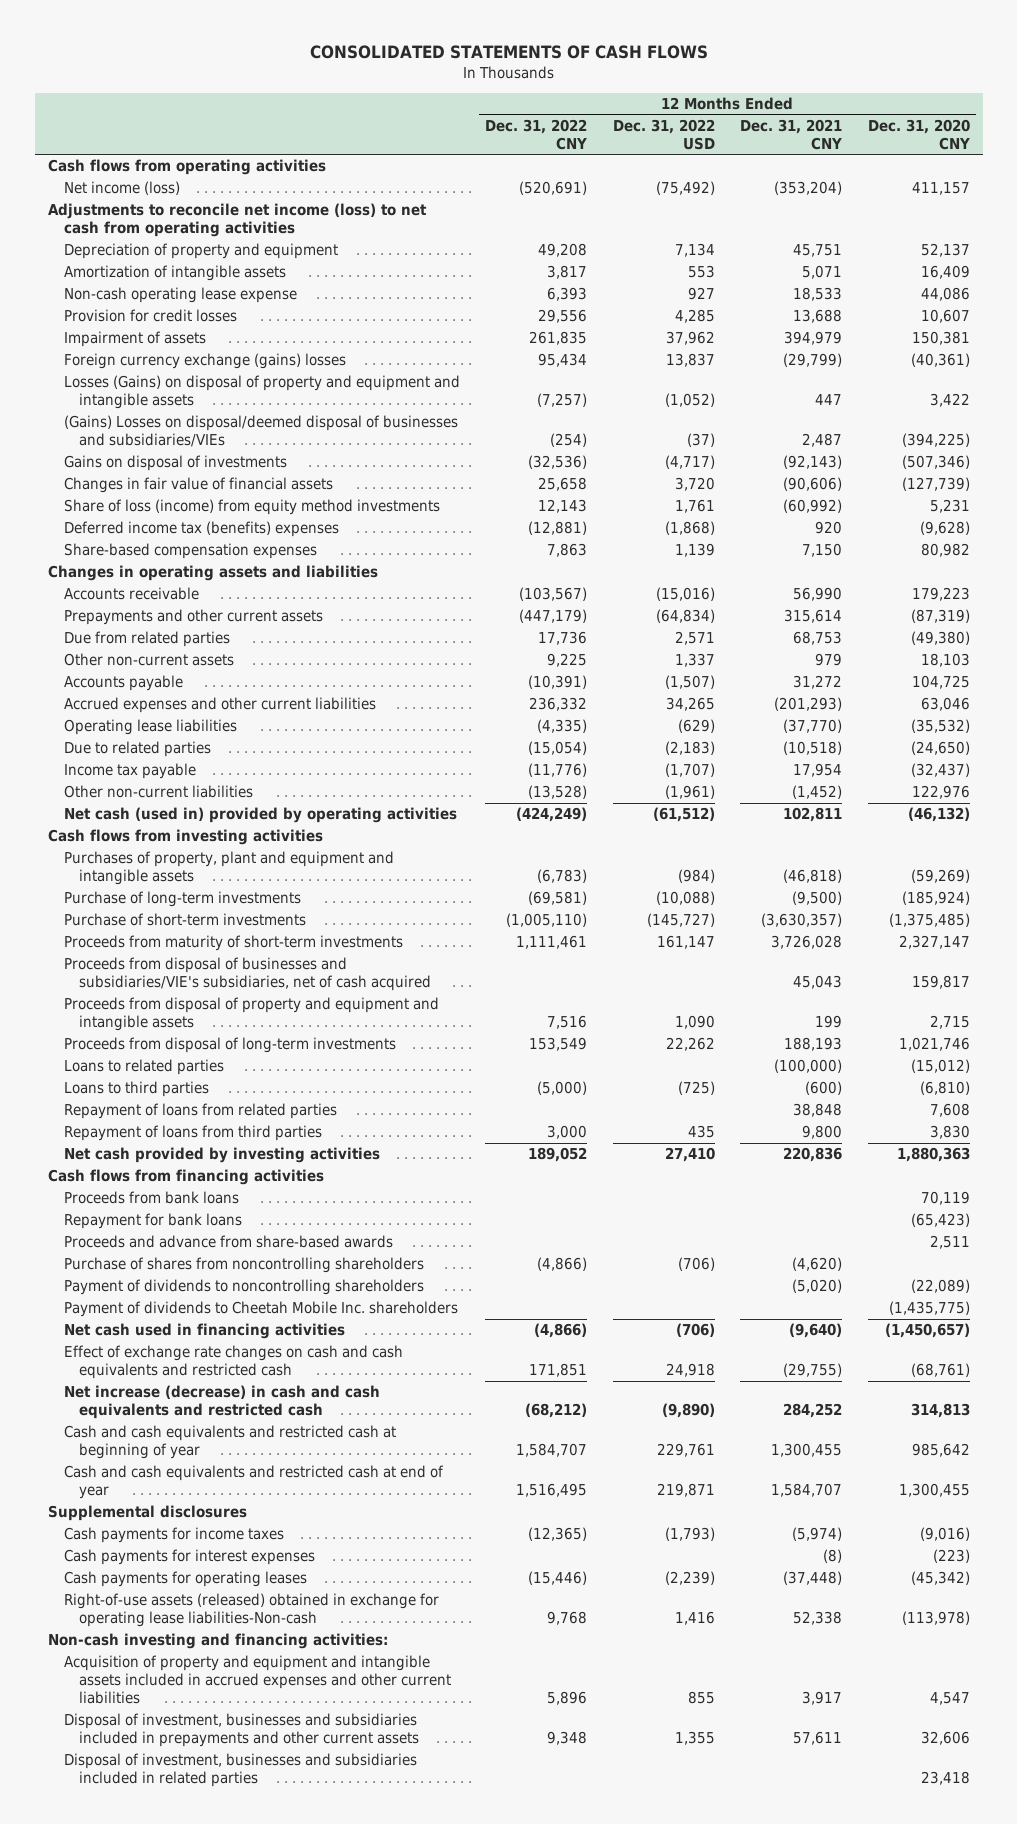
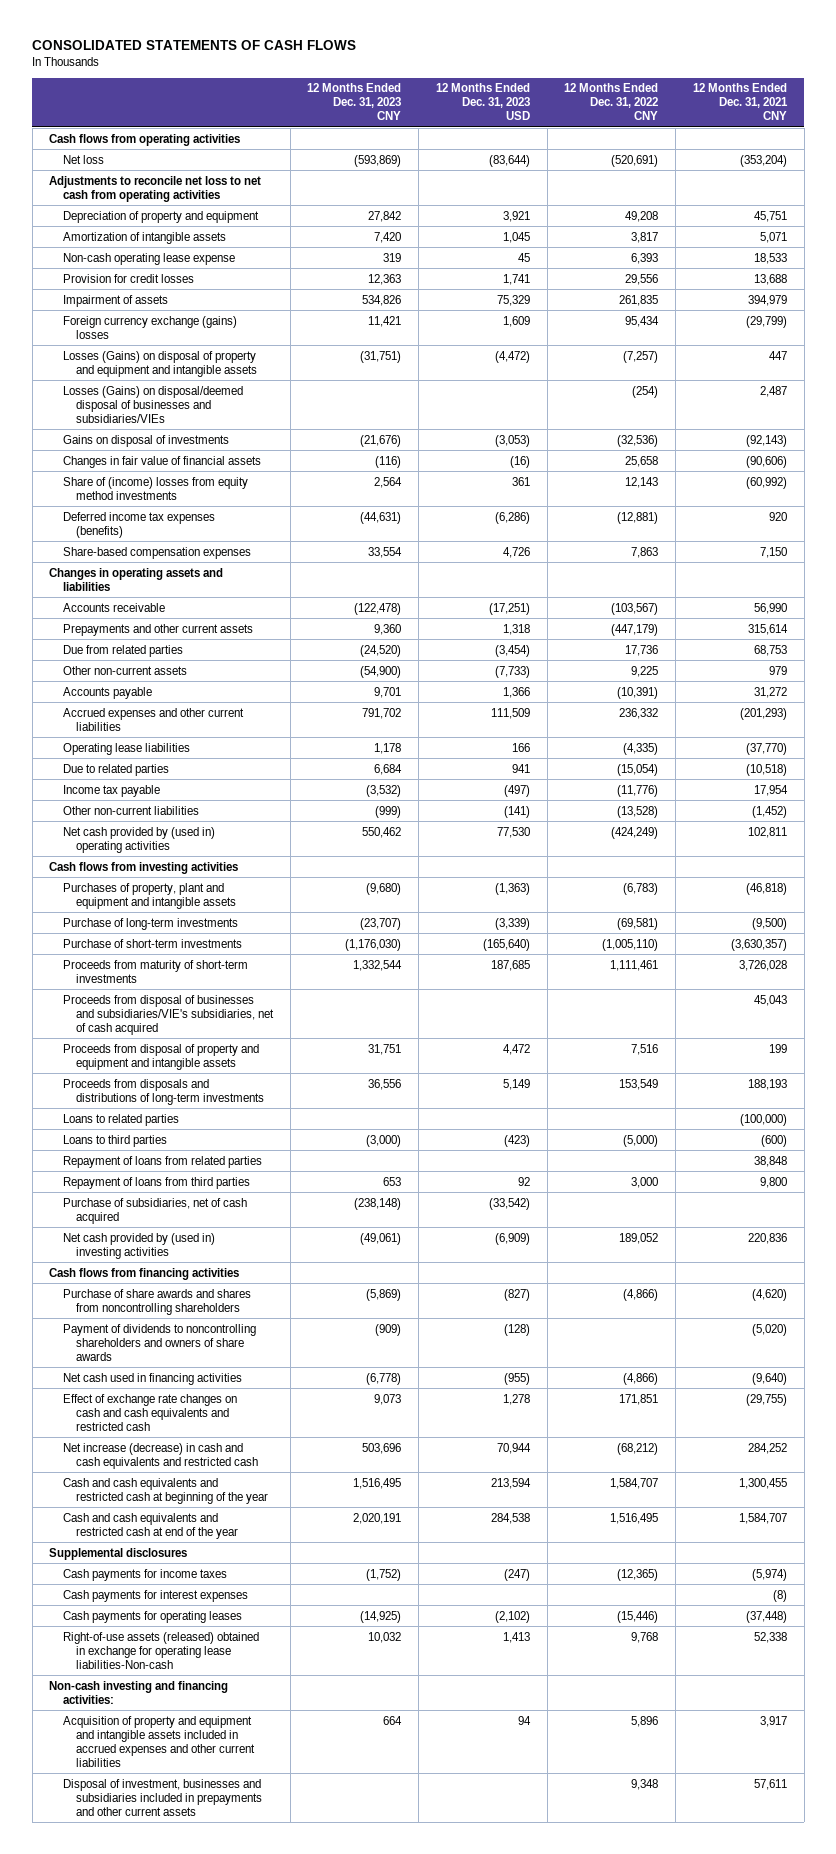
- | 12 Months Ended Dec. 31, 2022 CNY | 12 Months Ended Dec. 31, 2022 USD | 12 Months Ended Dec. 31, 2021 CNY | 12 Months Ended Dec. 31, 2020 CNY
+ | 12 Months Ended Dec. 31, 2023 CNY | 12 Months Ended Dec. 31, 2023 USD | 12 Months Ended Dec. 31, 2022 CNY | 12 Months Ended Dec. 31, 2021 CNY
- Net income (loss) | (520,691) | (75,492) | (353,204) | 411,157
- Adjustments to reconcile net income (loss) to net cash from operating activities
+ Net loss | (593,869) | (83,644) | (520,691) | (353,204)
+ Adjustments to reconcile net loss to net cash from operating activities
- (Gains) Losses on disposal/deemed disposal of businesses and subsidiaries/VIEs | (254) | (37) | 2,487 | (394,225)
+ Losses (Gains) on disposal/deemed disposal of businesses and subsidiaries/VIEs | | | (254) | 2,487
- Share of loss (income) from equity method investments | 12,143 | 1,761 | (60,992) | 5,231
- Deferred income tax (benefits) expenses | (12,881) | (1,868) | 920 | (9,628)
+ Share of (income) losses from equity method investments | 2,564 | 361 | 12,143 | (60,992)
+ Deferred income tax expenses (benefits) | (44,631) | (6,286) | (12,881) | 920
- Net cash (used in) provided by operating activities | (424,249) | (61,512) | 102,811 | (46,132)
+ Net cash provided by (used in) operating activities | 550,462 | 77,530 | (424,249) | 102,811
- Proceeds from disposal of long-term investments | 153,549 | 22,262 | 188,193 | 1,021,746
+ Proceeds from disposals and distributions of long-term investments | 36,556 | 5,149 | 153,549 | 188,193
- Net cash provided by investing activities | 189,052 | 27,410 | 220,836 | 1,880,363
+ Purchase of subsidiaries, net of cash acquired | (238,148) | (33,542) | |
+ Net cash provided by (used in) investing activities | (49,061) | (6,909) | 189,052 | 220,836
- Proceeds from bank loans | | | | 70,119
- Repayment for bank loans | | | | (65,423)
- Proceeds and advance from share-based awards | | | | 2,511
- Purchase of shares from noncontrolling shareholders | (4,866) | (706) | (4,620) |
- Payment of dividends to noncontrolling shareholders | | | (5,020) | (22,089)
- Payment of dividends to Cheetah Mobile Inc. shareholders | | | | (1,435,775)
+ Purchase of share awards and shares from noncontrolling shareholders | (5,869) | (827) | (4,866) | (4,620)
+ Payment of dividends to noncontrolling shareholders and owners of share awards | (909) | (128) | | (5,020)
- Cash and cash equivalents and restricted cash at beginning of year | 1,584,707 | 229,761 | 1,300,455 | 985,642
- Cash and cash equivalents and restricted cash at end of year | 1,516,495 | 219,871 | 1,584,707 | 1,300,455
+ Cash and cash equivalents and restricted cash at beginning of the year | 1,516,495 | 213,594 | 1,584,707 | 1,300,455
+ Cash and cash equivalents and restricted cash at end of the year | 2,020,191 | 284,538 | 1,516,495 | 1,584,707
- Disposal of investment, businesses and subsidiaries included in related parties | | | | 23,418

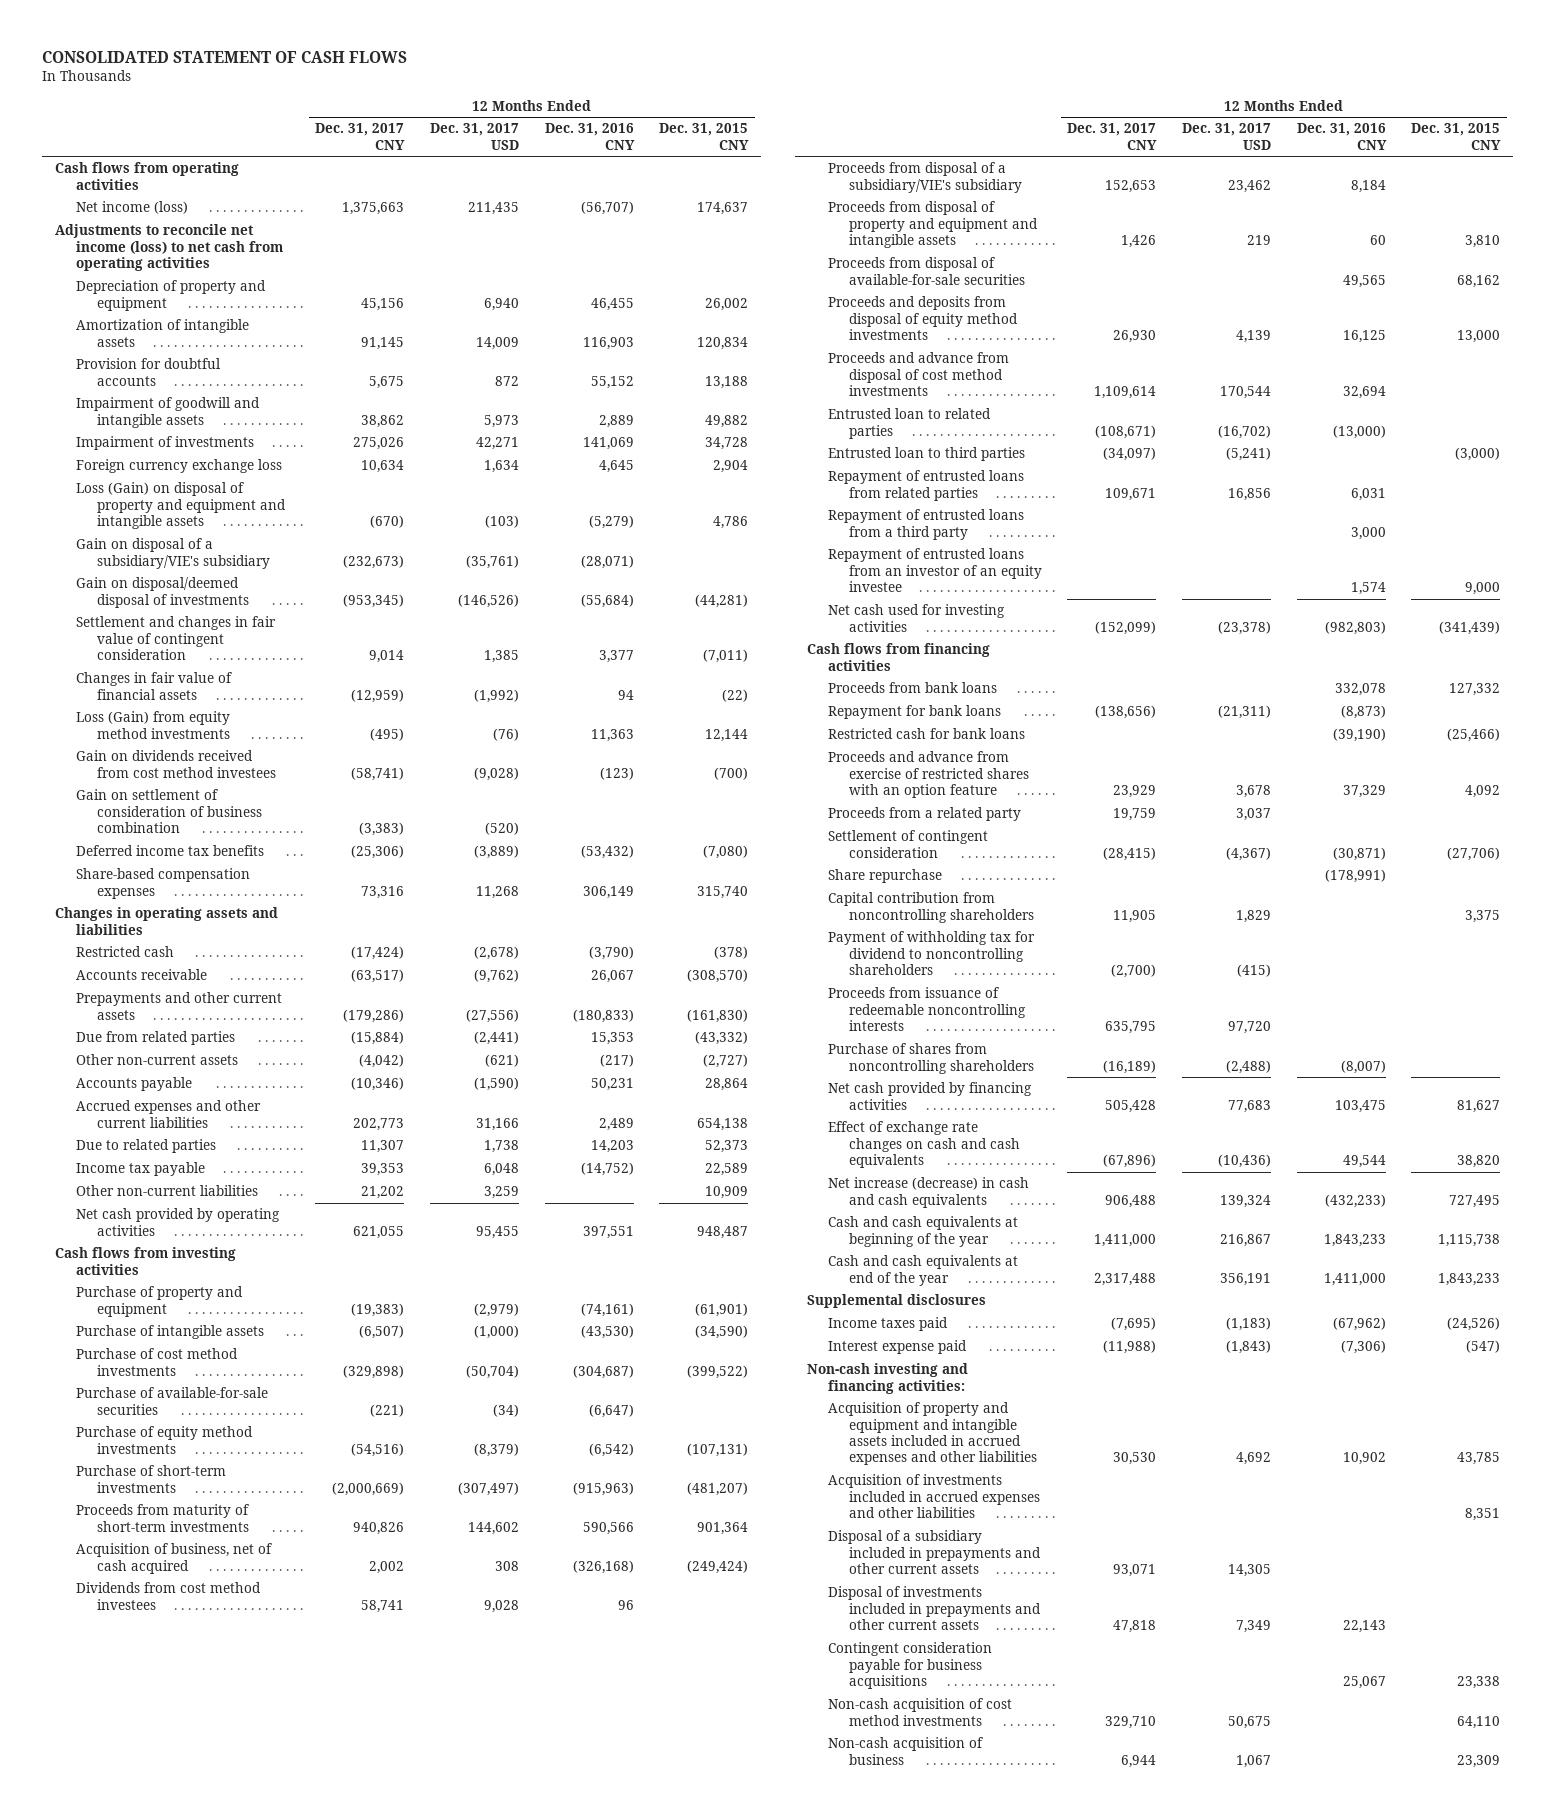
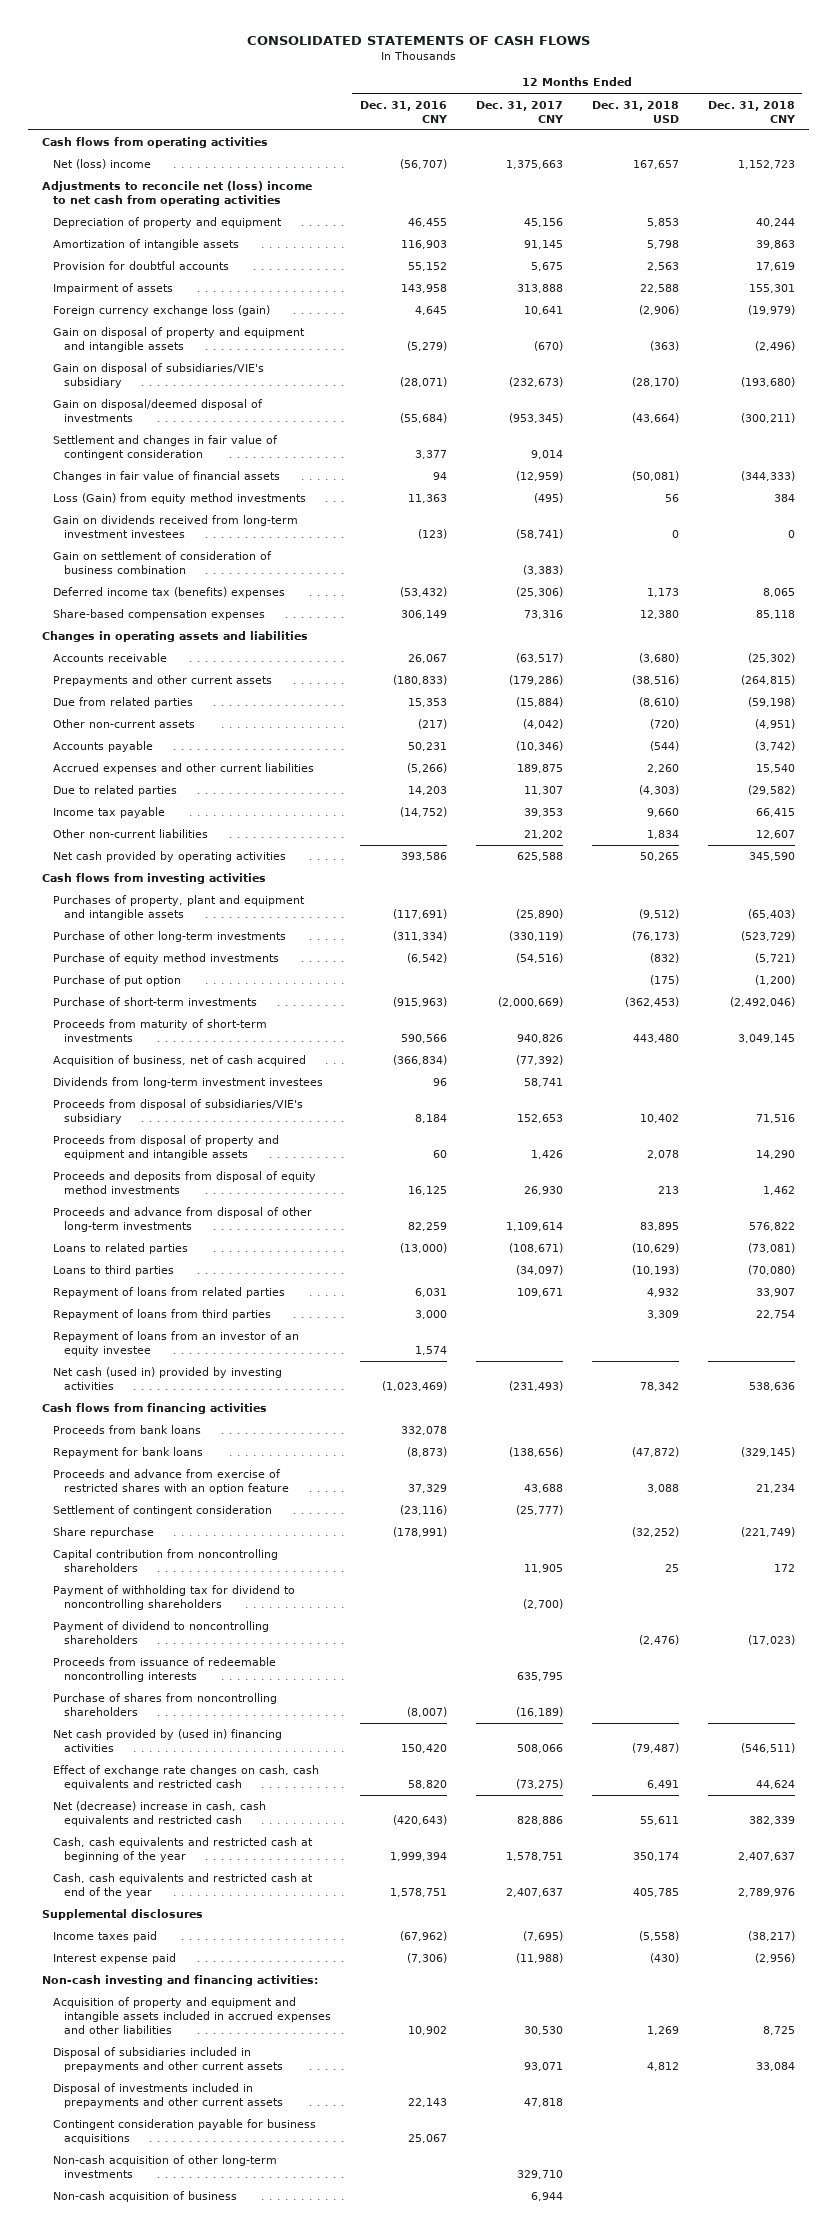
- CONSOLIDATED STATEMENT OF CASH FLOWS
+ CONSOLIDATED STATEMENTS OF CASH FLOWS
- | 12 Months Ended Dec. 31, 2017 CNY | 12 Months Ended Dec. 31, 2017 USD | 12 Months Ended Dec. 31, 2016 CNY | 12 Months Ended Dec. 31, 2015 CNY
+ | 12 Months Ended Dec. 31, 2016 CNY | 12 Months Ended Dec. 31, 2017 CNY | 12 Months Ended Dec. 31, 2018 USD | 12 Months Ended Dec. 31, 2018 CNY
- Net income (loss) | 1,375,663 | 211,435 | (56,707) | 174,637
- Adjustments to reconcile net income (loss) to net cash from operating activities
+ Net (loss) income | (56,707) | 1,375,663 | 167,657 | 1,152,723
+ Adjustments to reconcile net (loss) income to net cash from operating activities
- Impairment of goodwill and intangible assets | 38,862 | 5,973 | 2,889 | 49,882
- Impairment of investments | 275,026 | 42,271 | 141,069 | 34,728
- Foreign currency exchange loss | 10,634 | 1,634 | 4,645 | 2,904
- Loss (Gain) on disposal of property and equipment and intangible assets | (670) | (103) | (5,279) | 4,786
- Gain on disposal of a subsidiary/VIE's subsidiary | (232,673) | (35,761) | (28,071) |
+ Impairment of assets | 143,958 | 313,888 | 22,588 | 155,301
+ Foreign currency exchange loss (gain) | 4,645 | 10,641 | (2,906) | (19,979)
+ Gain on disposal of property and equipment and intangible assets | (5,279) | (670) | (363) | (2,496)
+ Gain on disposal of subsidiaries/VIE's subsidiary | (28,071) | (232,673) | (28,170) | (193,680)
- Gain on dividends received from cost method investees | (58,741) | (9,028) | (123) | (700)
+ Gain on dividends received from long-term investment investees | (123) | (58,741) | 0 | 0
- Deferred income tax benefits | (25,306) | (3,889) | (53,432) | (7,080)
+ Deferred income tax (benefits) expenses | (53,432) | (25,306) | 1,173 | 8,065
- Restricted cash | (17,424) | (2,678) | (3,790) | (378)
- Accrued expenses and other current liabilities | 202,773 | 31,166 | 2,489 | 654,138
+ Accrued expenses and other current liabilities | (5,266) | 189,875 | 2,260 | 15,540
- Net cash provided by operating activities | 621,055 | 95,455 | 397,551 | 948,487
+ Net cash provided by operating activities | 393,586 | 625,588 | 50,265 | 345,590
- Purchase of property and equipment | (19,383) | (2,979) | (74,161) | (61,901)
- Purchase of intangible assets | (6,507) | (1,000) | (43,530) | (34,590)
- Purchase of cost method investments | (329,898) | (50,704) | (304,687) | (399,522)
- Purchase of available-for-sale securities | (221) | (34) | (6,647) |
+ Purchases of property, plant and equipment and intangible assets | (117,691) | (25,890) | (9,512) | (65,403)
+ Purchase of other long-term investments | (311,334) | (330,119) | (76,173) | (523,729)
+ Purchase of put option | | | (175) | (1,200)
- Acquisition of business, net of cash acquired | 2,002 | 308 | (326,168) | (249,424)
- Dividends from cost method investees | 58,741 | 9,028 | 96 |
- Proceeds from disposal of a subsidiary/VIE's subsidiary | 152,653 | 23,462 | 8,184 |
+ Acquisition of business, net of cash acquired | (366,834) | (77,392) | |
+ Dividends from long-term investment investees | 96 | 58,741 | |
+ Proceeds from disposal of subsidiaries/VIE's subsidiary | 8,184 | 152,653 | 10,402 | 71,516
- Proceeds from disposal of available-for-sale securities | | | 49,565 | 68,162
- Proceeds and advance from disposal of cost method investments | 1,109,614 | 170,544 | 32,694 |
- Entrusted loan to related parties | (108,671) | (16,702) | (13,000) |
- Entrusted loan to third parties | (34,097) | (5,241) | | (3,000)
- Repayment of entrusted loans from related parties | 109,671 | 16,856 | 6,031 |
- Repayment of entrusted loans from a third party | | | 3,000 |
- Repayment of entrusted loans from an investor of an equity investee | | | 1,574 | 9,000
- Net cash used for investing activities | (152,099) | (23,378) | (982,803) | (341,439)
+ Proceeds and advance from disposal of other long-term investments | 82,259 | 1,109,614 | 83,895 | 576,822
+ Loans to related parties | (13,000) | (108,671) | (10,629) | (73,081)
+ Loans to third parties | | (34,097) | (10,193) | (70,080)
+ Repayment of loans from related parties | 6,031 | 109,671 | 4,932 | 33,907
+ Repayment of loans from third parties | 3,000 | | 3,309 | 22,754
+ Repayment of loans from an investor of an equity investee | 1,574 | | |
+ Net cash (used in) provided by investing activities | (1,023,469) | (231,493) | 78,342 | 538,636
- Restricted cash for bank loans | | | (39,190) | (25,466)
- Proceeds and advance from exercise of restricted shares with an option feature | 23,929 | 3,678 | 37,329 | 4,092
- Proceeds from a related party | 19,759 | 3,037 | |
- Settlement of contingent consideration | (28,415) | (4,367) | (30,871) | (27,706)
+ Proceeds and advance from exercise of restricted shares with an option feature | 37,329 | 43,688 | 3,088 | 21,234
+ Settlement of contingent consideration | (23,116) | (25,777) | |
+ Payment of dividend to noncontrolling shareholders | | | (2,476) | (17,023)
- Net cash provided by financing activities | 505,428 | 77,683 | 103,475 | 81,627
- Effect of exchange rate changes on cash and cash equivalents | (67,896) | (10,436) | 49,544 | 38,820
- Net increase (decrease) in cash and cash equivalents | 906,488 | 139,324 | (432,233) | 727,495
- Cash and cash equivalents at beginning of the year | 1,411,000 | 216,867 | 1,843,233 | 1,115,738
- Cash and cash equivalents at end of the year | 2,317,488 | 356,191 | 1,411,000 | 1,843,233
+ Net cash provided by (used in) financing activities | 150,420 | 508,066 | (79,487) | (546,511)
+ Effect of exchange rate changes on cash, cash equivalents and restricted cash | 58,820 | (73,275) | 6,491 | 44,624
+ Net (decrease) increase in cash, cash equivalents and restricted cash | (420,643) | 828,886 | 55,611 | 382,339
+ Cash, cash equivalents and restricted cash at beginning of the year | 1,999,394 | 1,578,751 | 350,174 | 2,407,637
+ Cash, cash equivalents and restricted cash at end of the year | 1,578,751 | 2,407,637 | 405,785 | 2,789,976
- Acquisition of investments included in accrued expenses and other liabilities | | | | 8,351
- Disposal of a subsidiary included in prepayments and other current assets | 93,071 | 14,305 | |
+ Disposal of subsidiaries included in prepayments and other current assets | | 93,071 | 4,812 | 33,084
- Non-cash acquisition of cost method investments | 329,710 | 50,675 | | 64,110
+ Non-cash acquisition of other long-term investments | | 329,710 | |

